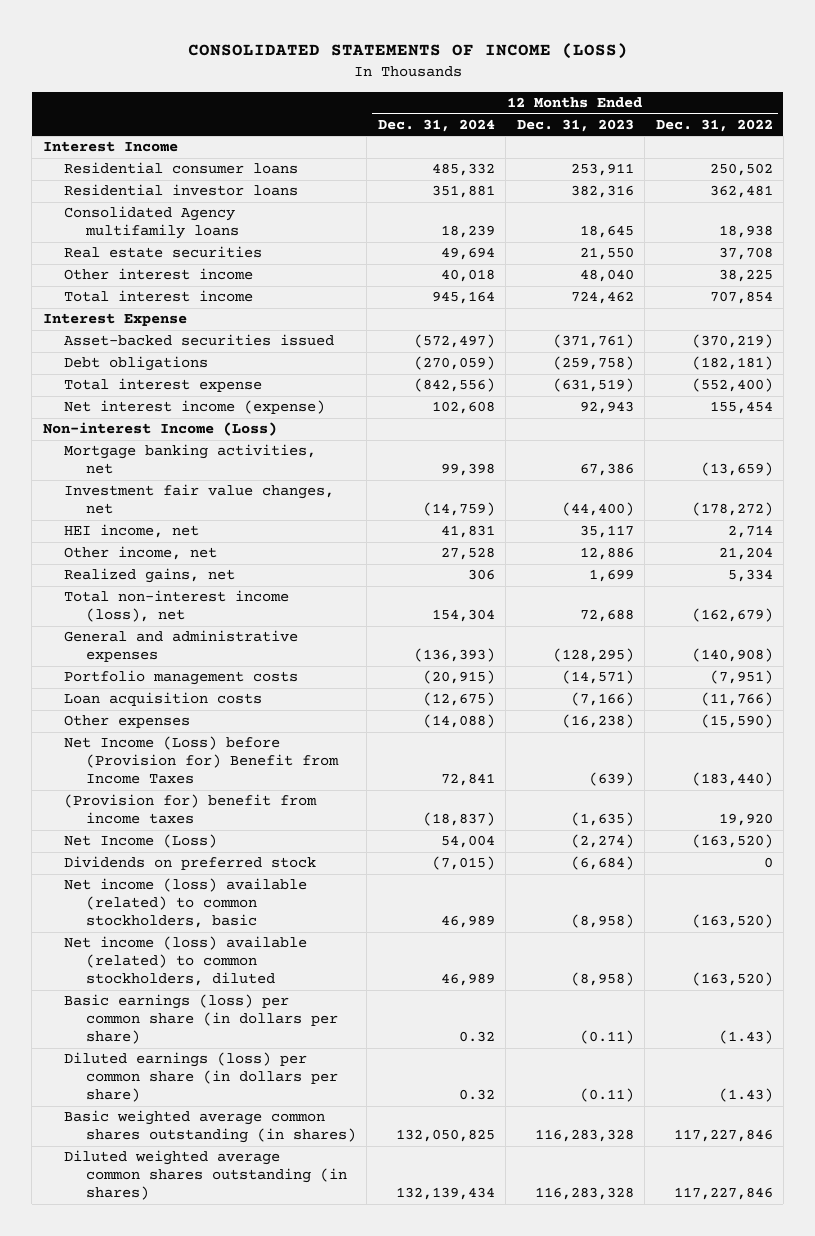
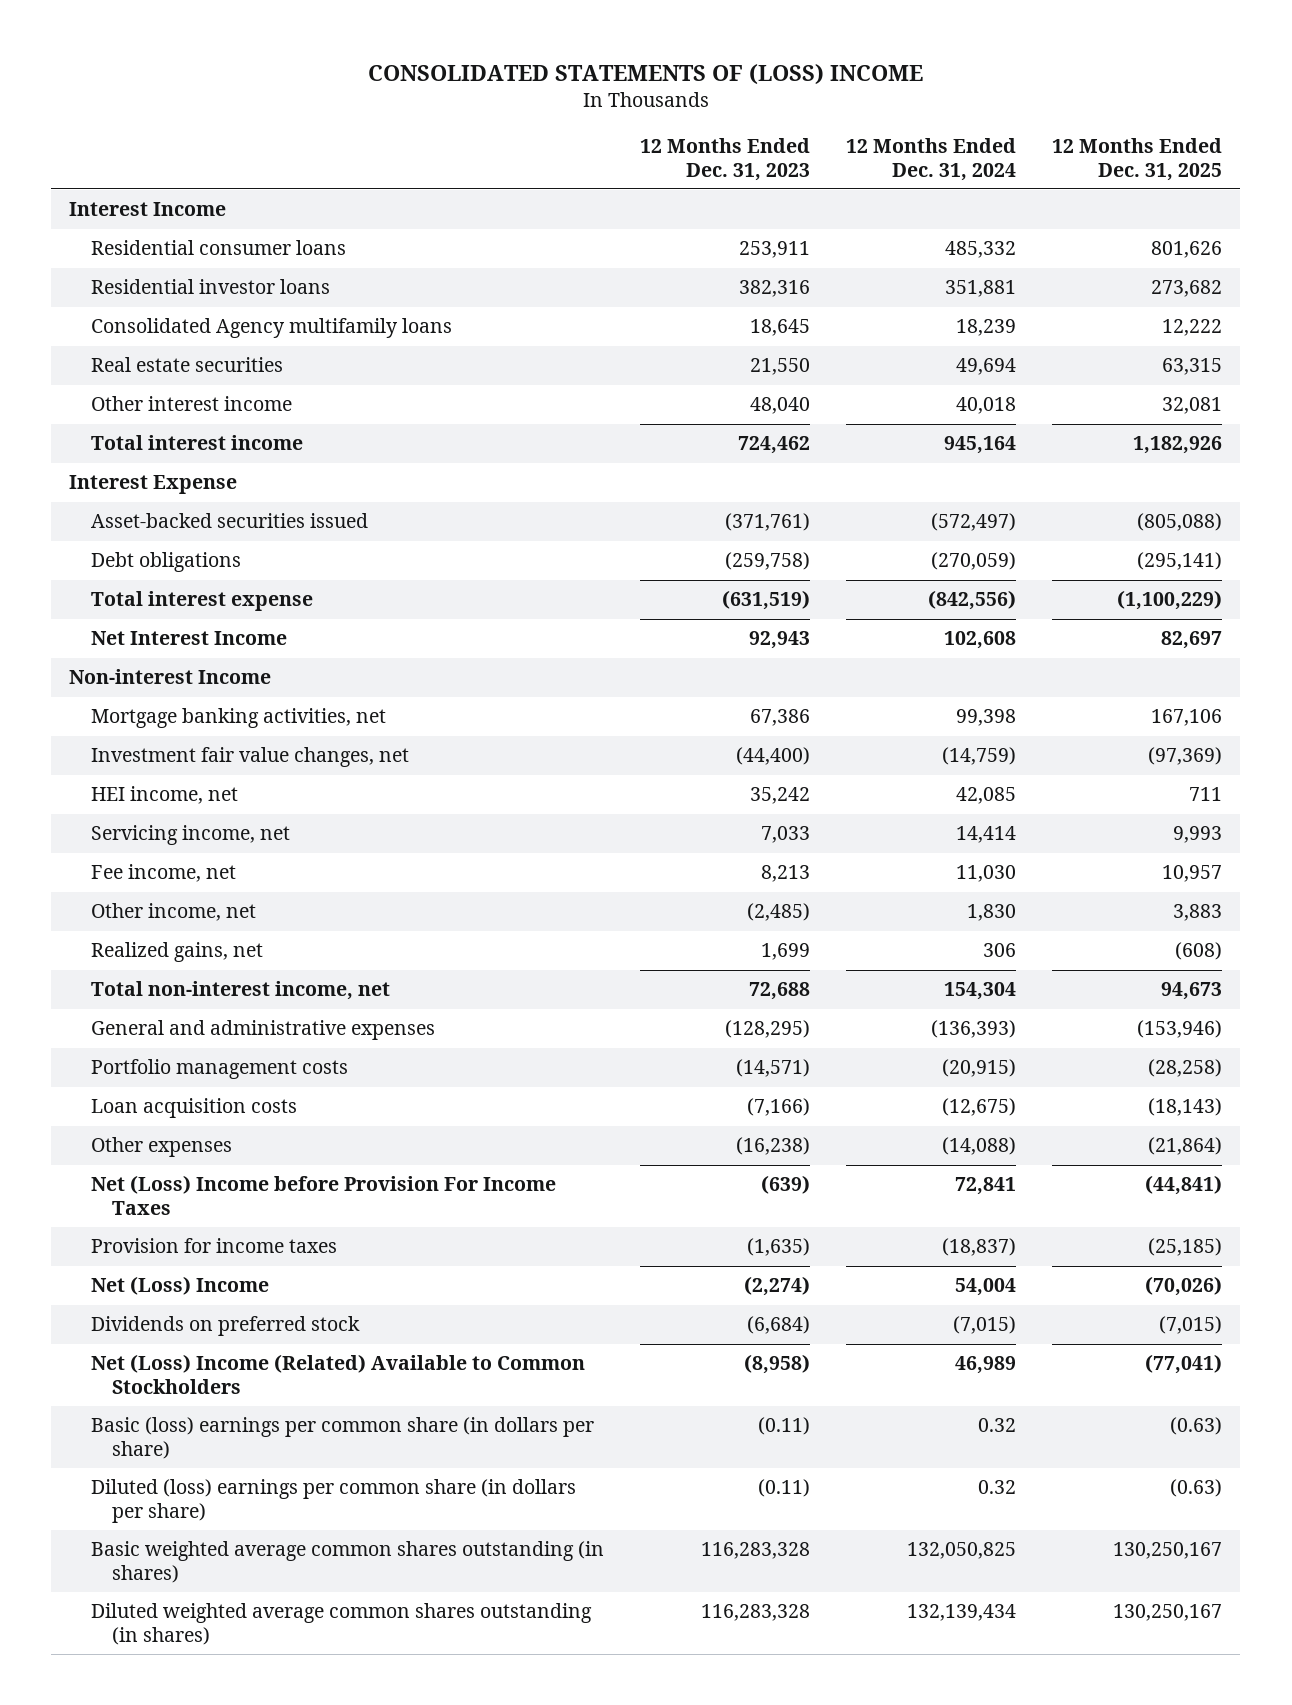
- CONSOLIDATED STATEMENTS OF INCOME (LOSS)
+ CONSOLIDATED STATEMENTS OF (LOSS) INCOME
- | 12 Months Ended Dec. 31, 2024 | 12 Months Ended Dec. 31, 2023 | 12 Months Ended Dec. 31, 2022
+ | 12 Months Ended Dec. 31, 2023 | 12 Months Ended Dec. 31, 2024 | 12 Months Ended Dec. 31, 2025
- Net interest income (expense) | 102,608 | 92,943 | 155,454
- Non-interest Income (Loss)
+ Net Interest Income | 92,943 | 102,608 | 82,697
+ Non-interest Income
- HEI income, net | 41,831 | 35,117 | 2,714
- Other income, net | 27,528 | 12,886 | 21,204
+ HEI income, net | 35,242 | 42,085 | 711
+ Servicing income, net | 7,033 | 14,414 | 9,993
+ Fee income, net | 8,213 | 11,030 | 10,957
+ Other income, net | (2,485) | 1,830 | 3,883
- Total non-interest income (loss), net | 154,304 | 72,688 | (162,679)
+ Total non-interest income, net | 72,688 | 154,304 | 94,673
- Net Income (Loss) before (Provision for) Benefit from Income Taxes | 72,841 | (639) | (183,440)
- (Provision for) benefit from income taxes | (18,837) | (1,635) | 19,920
- Net Income (Loss) | 54,004 | (2,274) | (163,520)
+ Net (Loss) Income before Provision For Income Taxes | (639) | 72,841 | (44,841)
+ Provision for income taxes | (1,635) | (18,837) | (25,185)
+ Net (Loss) Income | (2,274) | 54,004 | (70,026)
- Net income (loss) available (related) to common stockholders, basic | 46,989 | (8,958) | (163,520)
- Net income (loss) available (related) to common stockholders, diluted | 46,989 | (8,958) | (163,520)
- Basic earnings (loss) per common share (in dollars per share) | 0.32 | (0.11) | (1.43)
- Diluted earnings (loss) per common share (in dollars per share) | 0.32 | (0.11) | (1.43)
+ Net (Loss) Income (Related) Available to Common Stockholders | (8,958) | 46,989 | (77,041)
+ Basic (loss) earnings per common share (in dollars per share) | (0.11) | 0.32 | (0.63)
+ Diluted (loss) earnings per common share (in dollars per share) | (0.11) | 0.32 | (0.63)

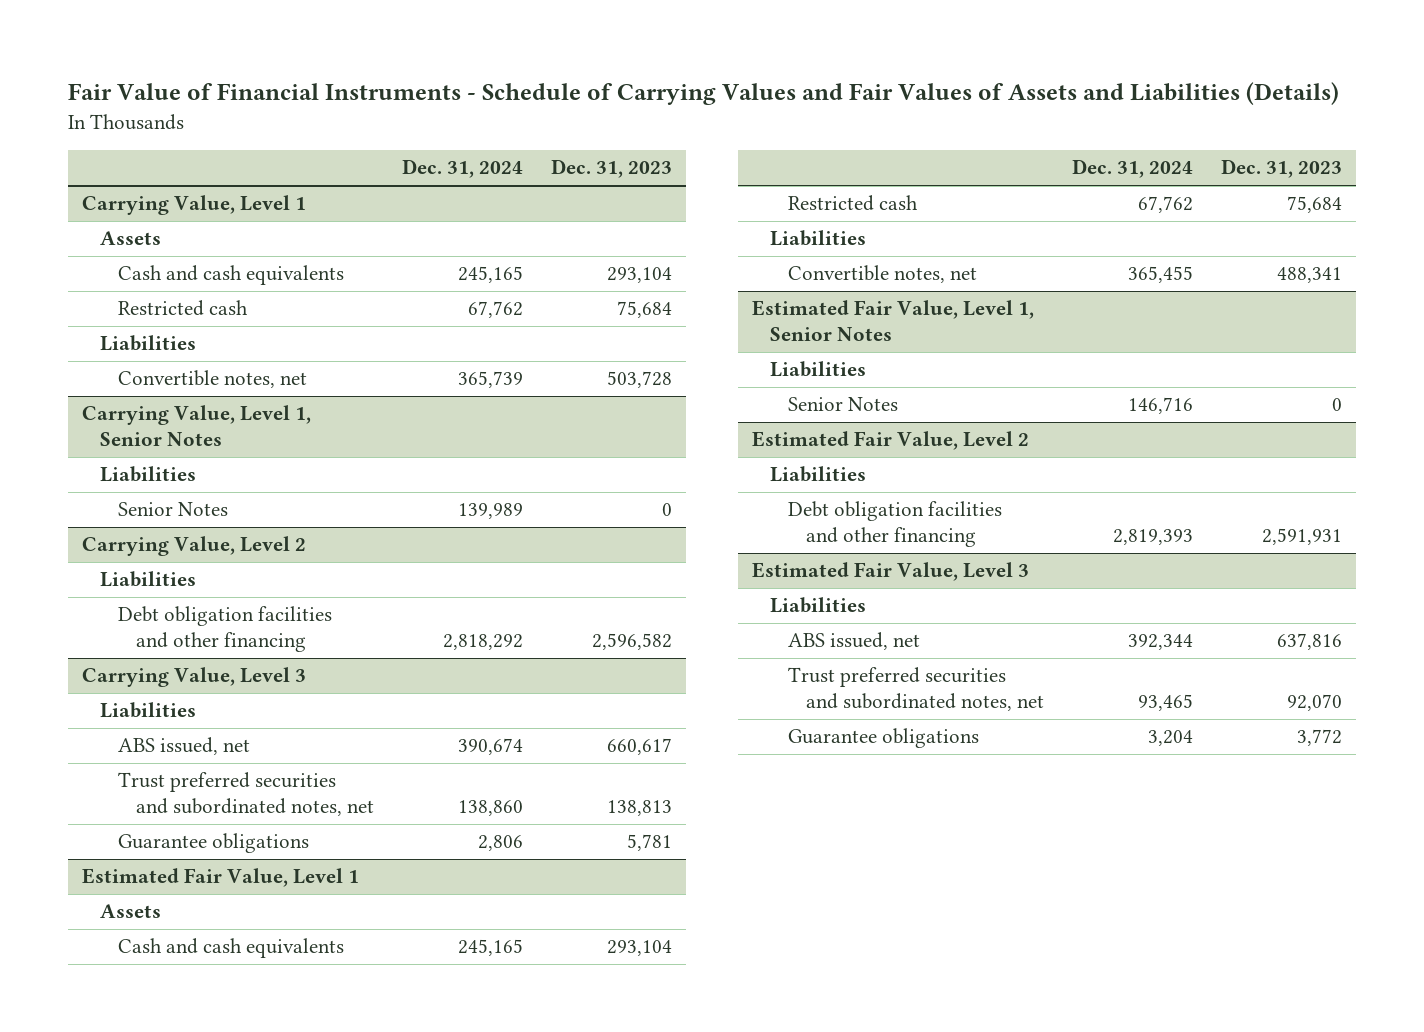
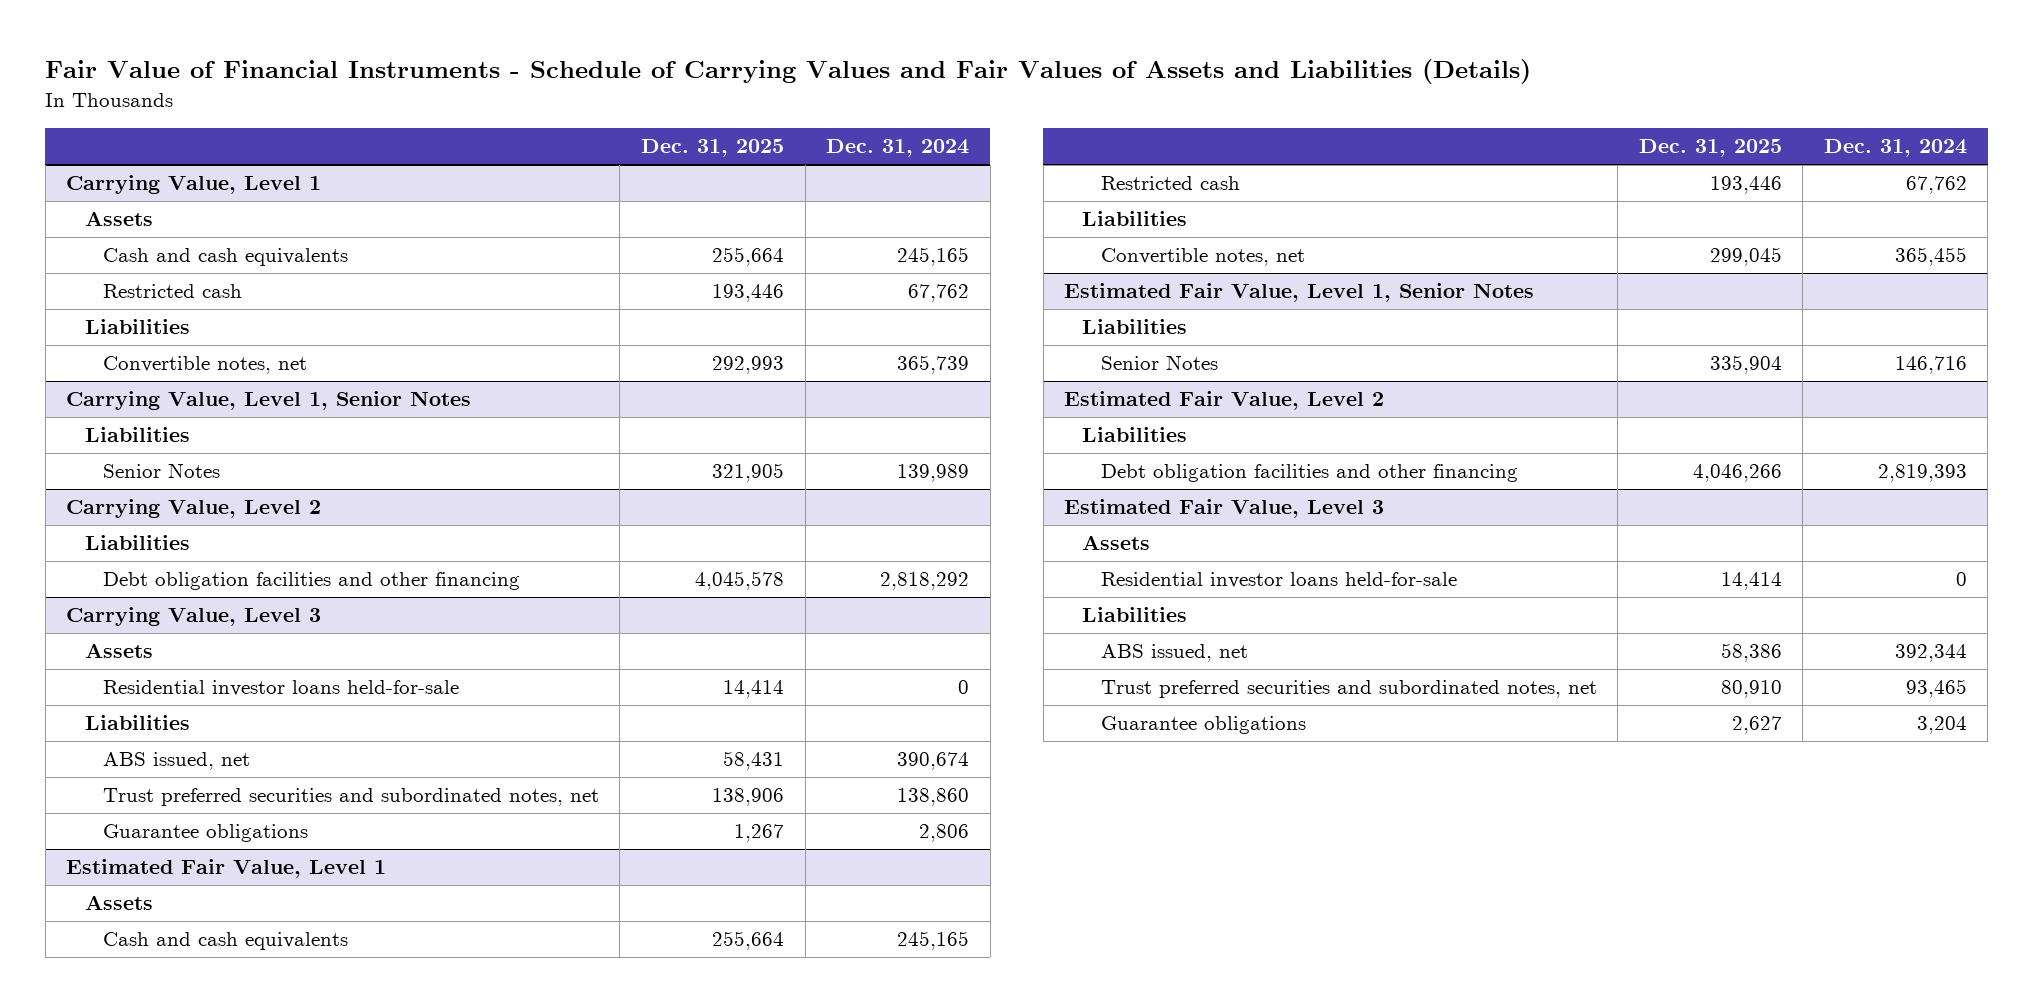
- | Dec. 31, 2024 | Dec. 31, 2023
+ | Dec. 31, 2025 | Dec. 31, 2024
@ Carrying Value, Level 3
+ Assets
+ Residential investor loans held-for-sale | 14,414 | 0
@ Estimated Fair Value, Level 3
+ Assets
+ Residential investor loans held-for-sale | 14,414 | 0

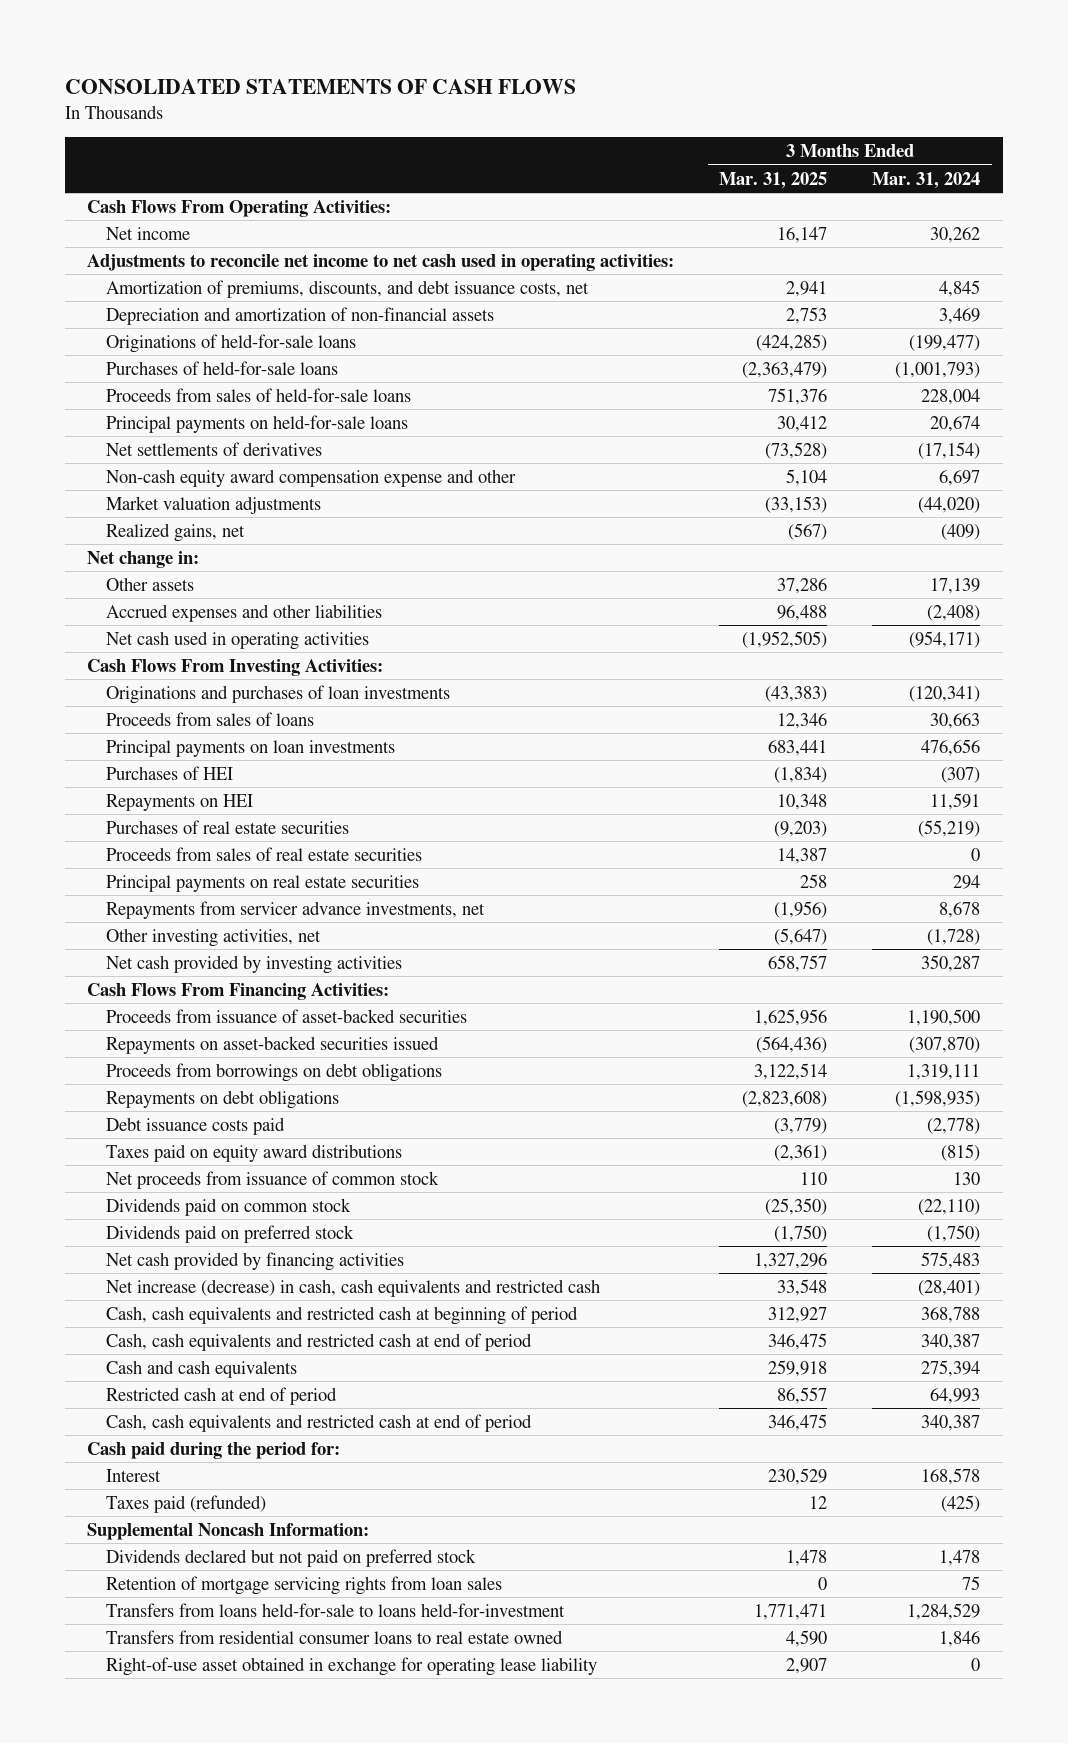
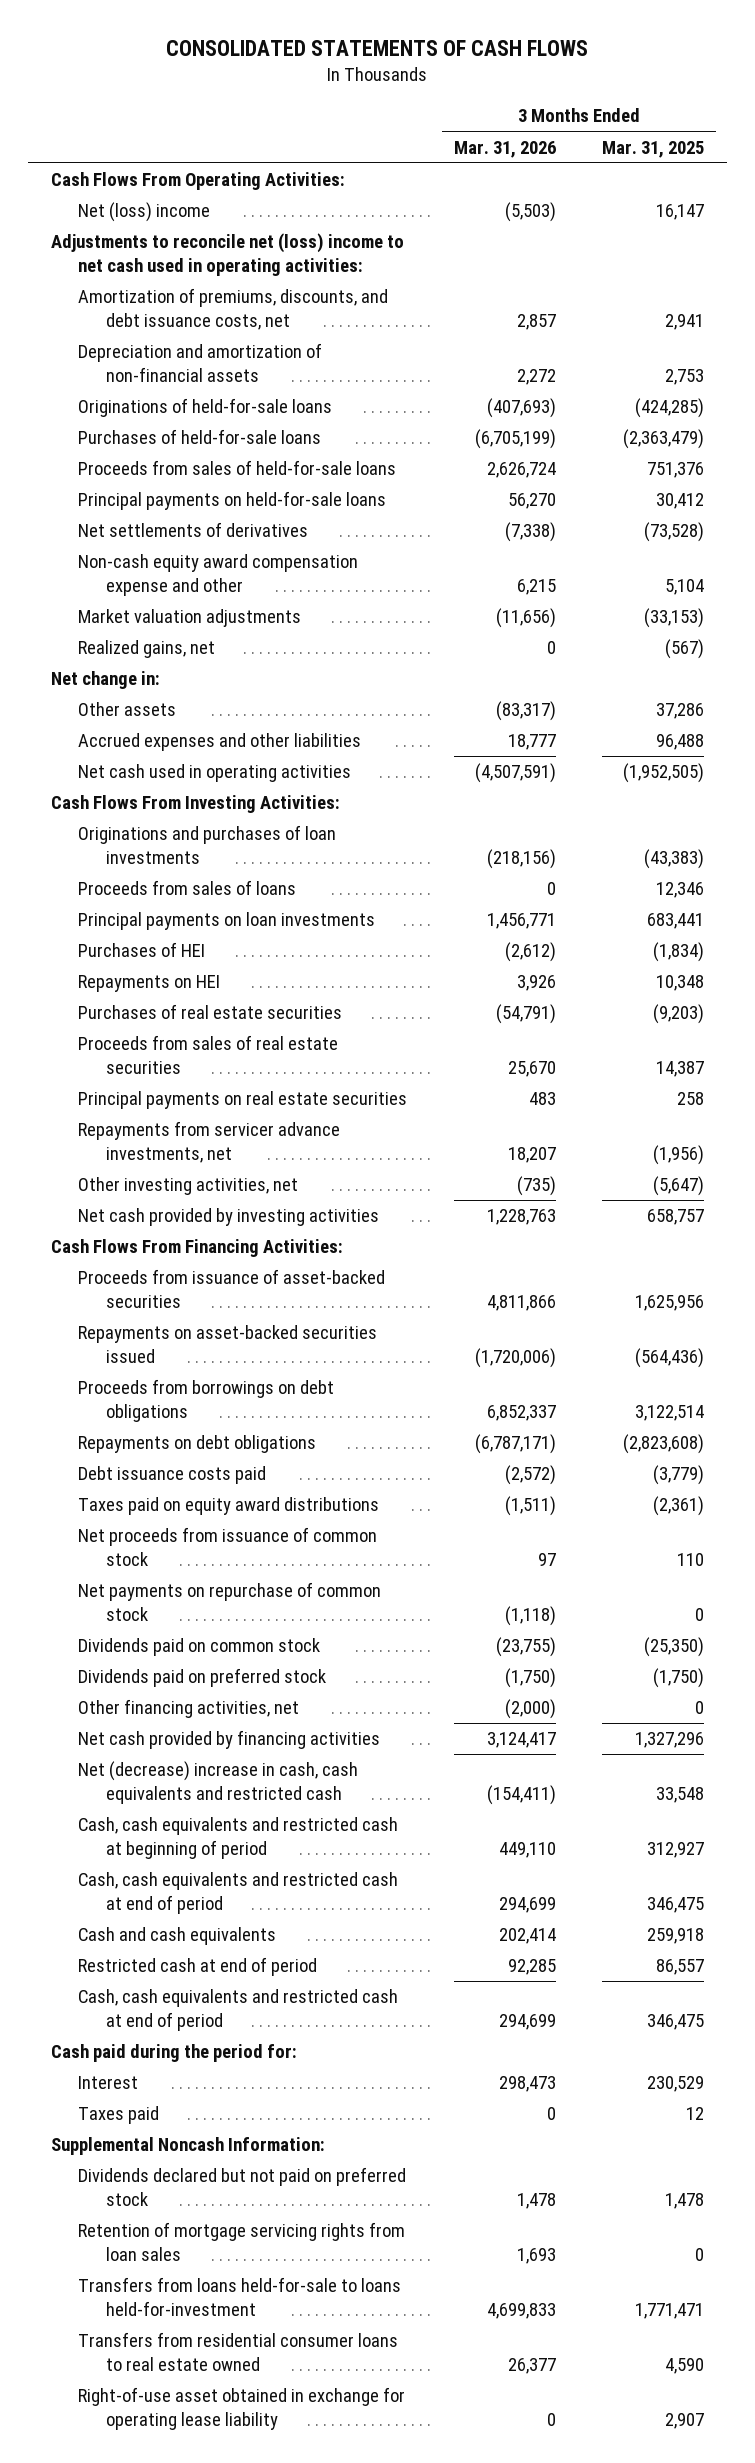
- | 3 Months Ended Mar. 31, 2025 | 3 Months Ended Mar. 31, 2024
+ | 3 Months Ended Mar. 31, 2026 | 3 Months Ended Mar. 31, 2025
- Net income | 16,147 | 30,262
- Adjustments to reconcile net income to net cash used in operating activities:
+ Net (loss) income | (5,503) | 16,147
+ Adjustments to reconcile net (loss) income to net cash used in operating activities:
+ Net payments on repurchase of common stock | (1,118) | 0
+ Other financing activities, net | (2,000) | 0
- Net increase (decrease) in cash, cash equivalents and restricted cash | 33,548 | (28,401)
+ Net (decrease) increase in cash, cash equivalents and restricted cash | (154,411) | 33,548
- Taxes paid (refunded) | 12 | (425)
+ Taxes paid | 0 | 12

